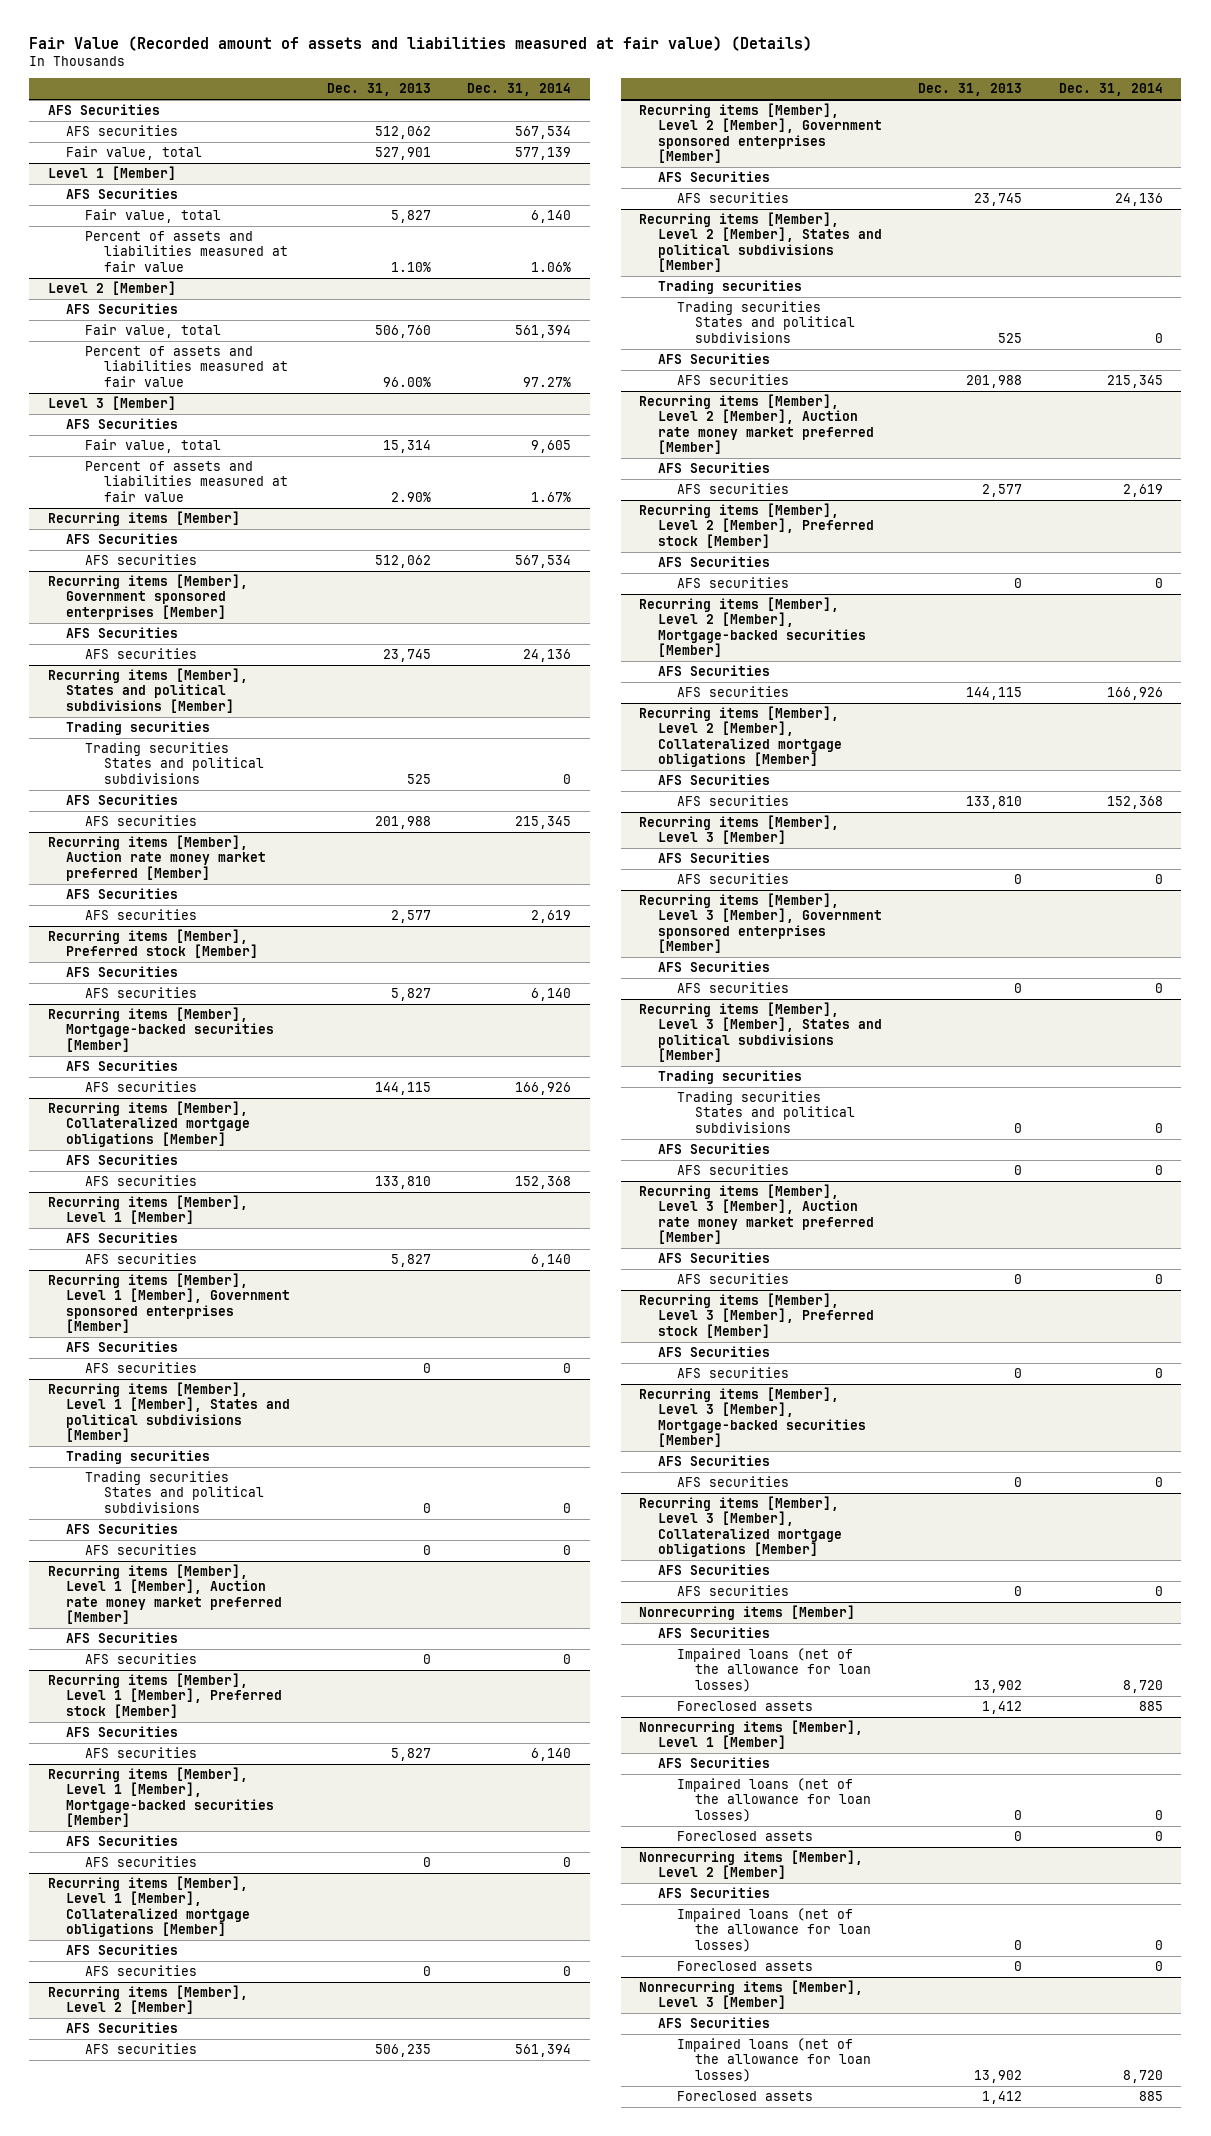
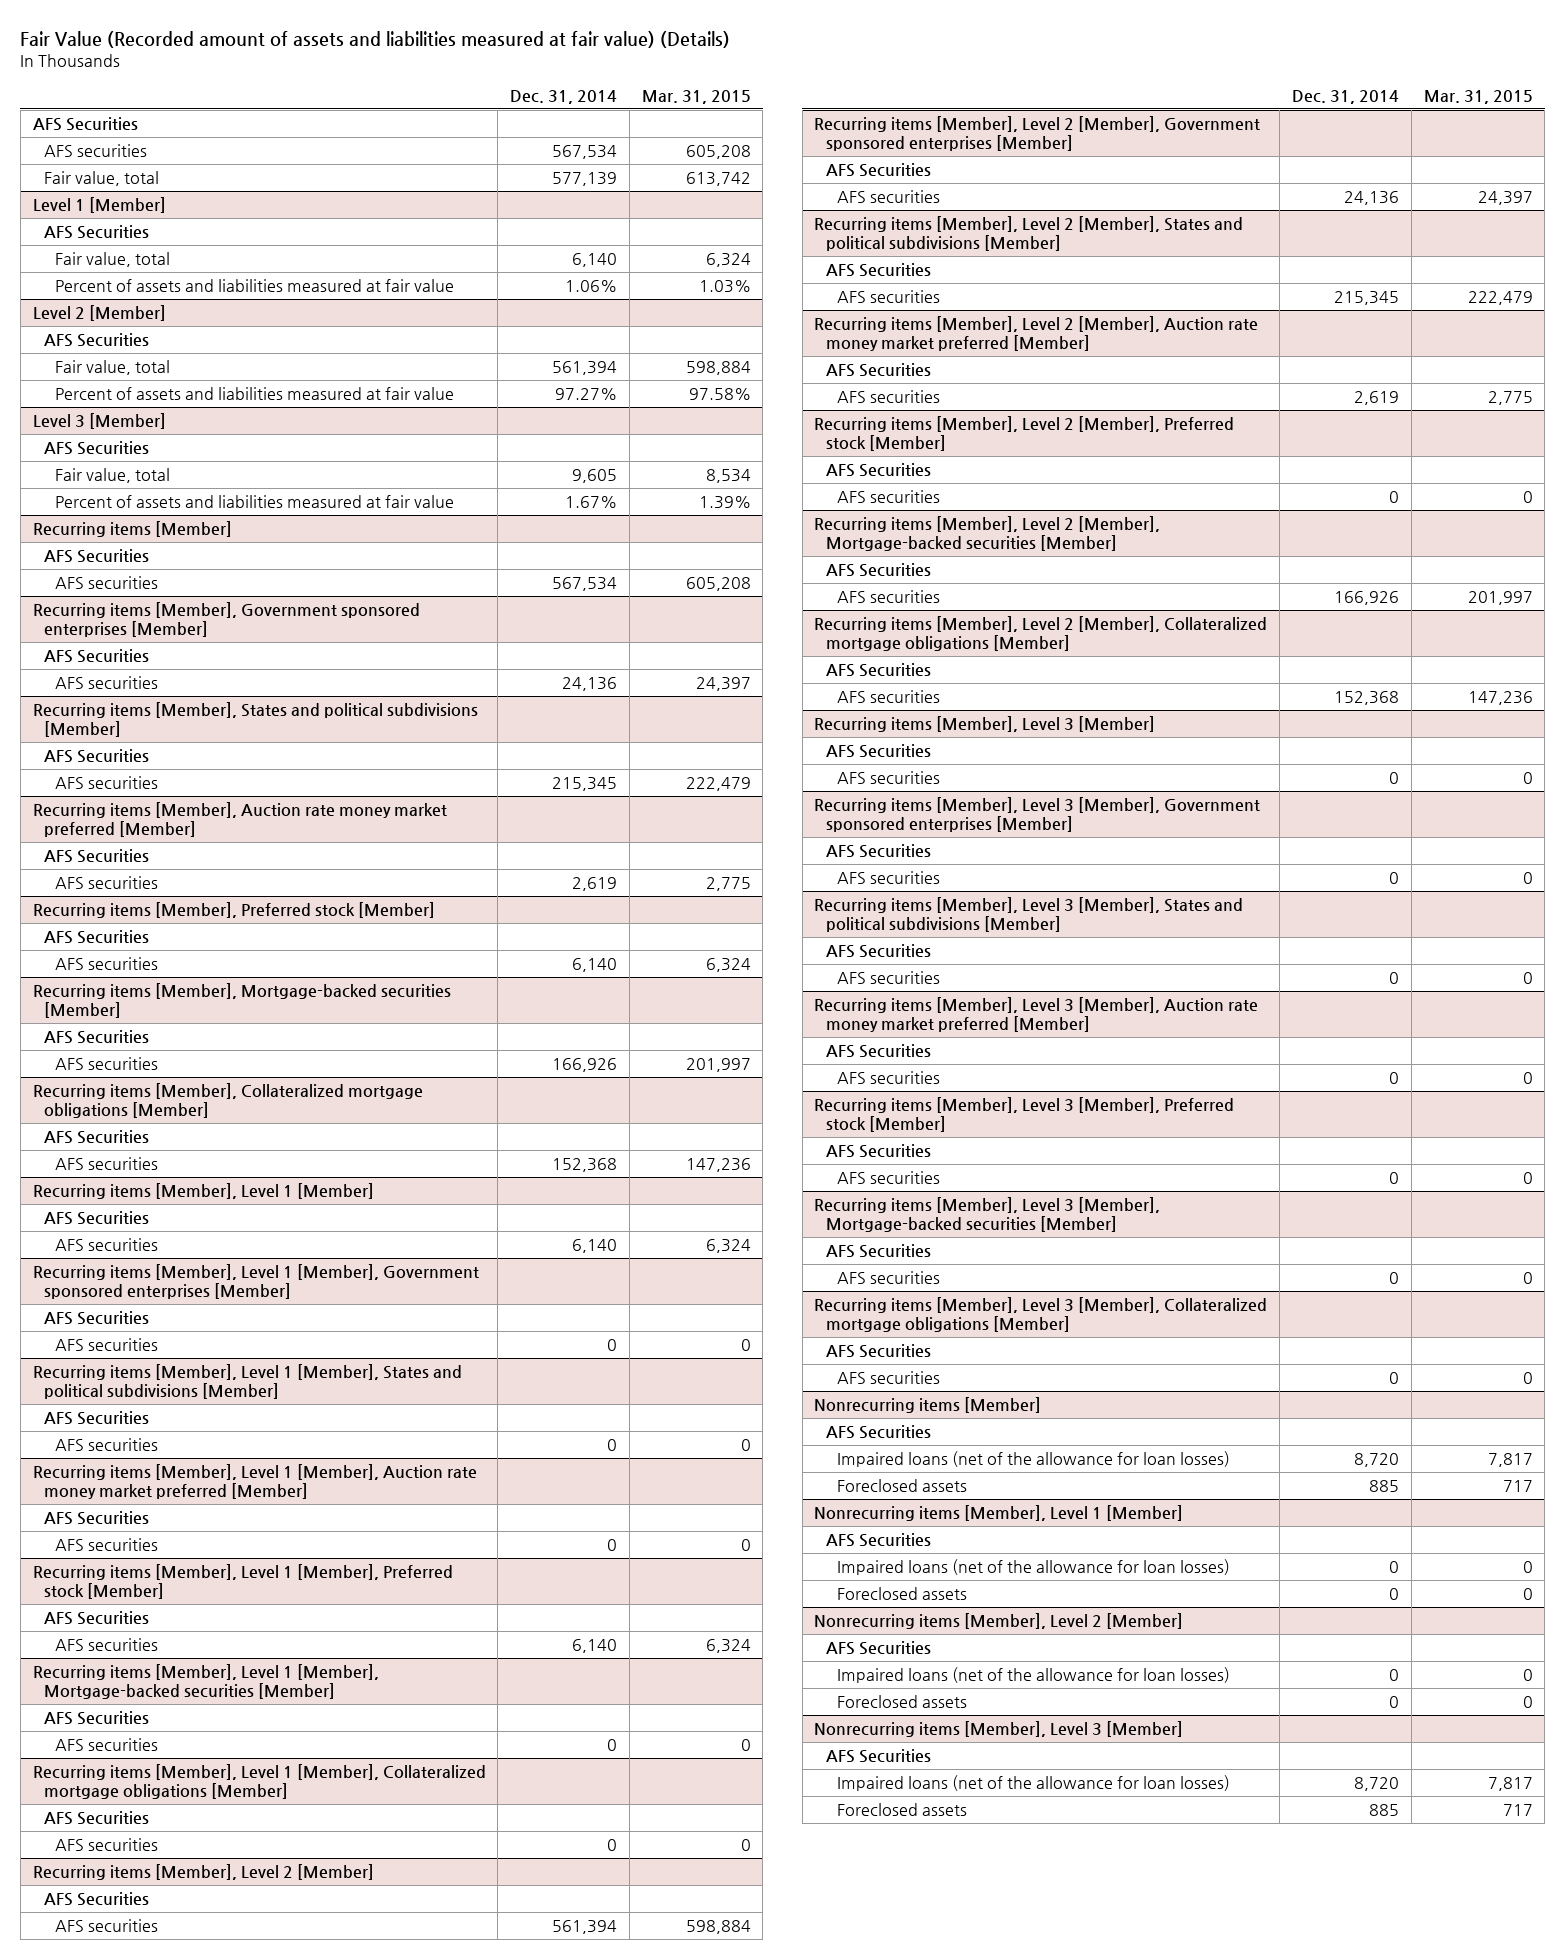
- | Dec. 31, 2013 | Dec. 31, 2014
+ | Dec. 31, 2014 | Mar. 31, 2015
@ Recurring items [Member], States and political subdivisions [Member]
- Trading securities
- Trading securities States and political subdivisions | 525 | 0
@ Recurring items [Member], Level 1 [Member], States and political subdivisions [Member]
- Trading securities
- Trading securities States and political subdivisions | 0 | 0
@ Recurring items [Member], Level 2 [Member], States and political subdivisions [Member]
- Trading securities
- Trading securities States and political subdivisions | 525 | 0
@ Recurring items [Member], Level 3 [Member], States and political subdivisions [Member]
- Trading securities
- Trading securities States and political subdivisions | 0 | 0

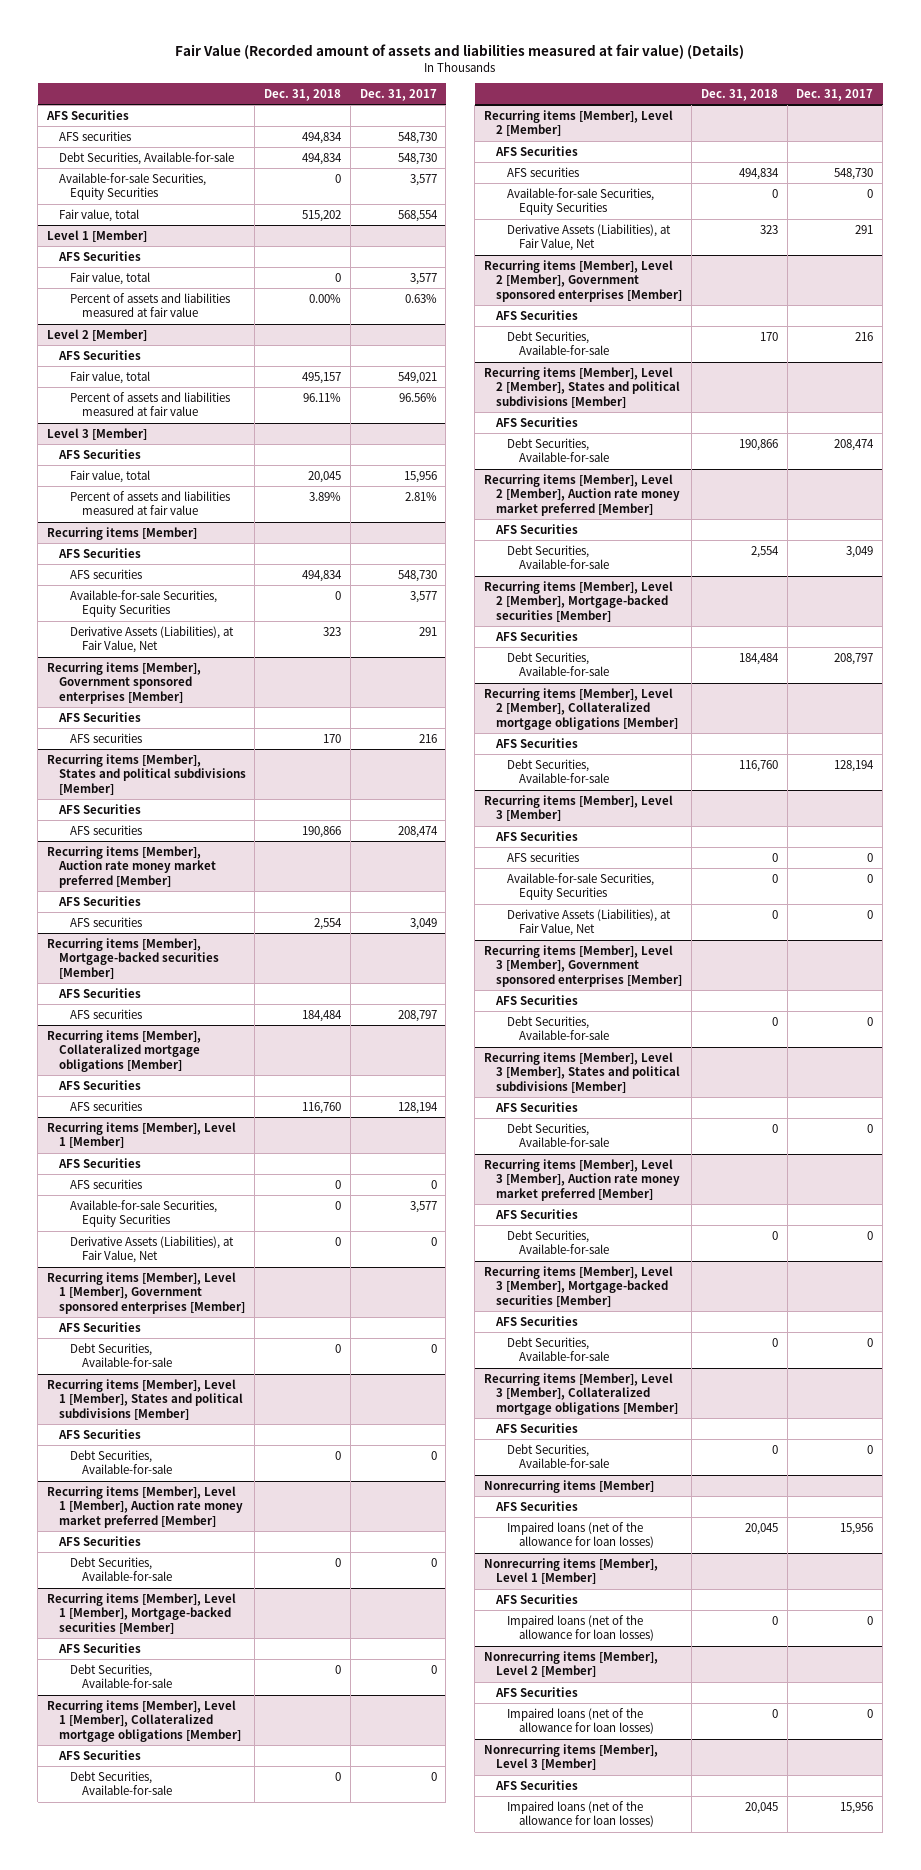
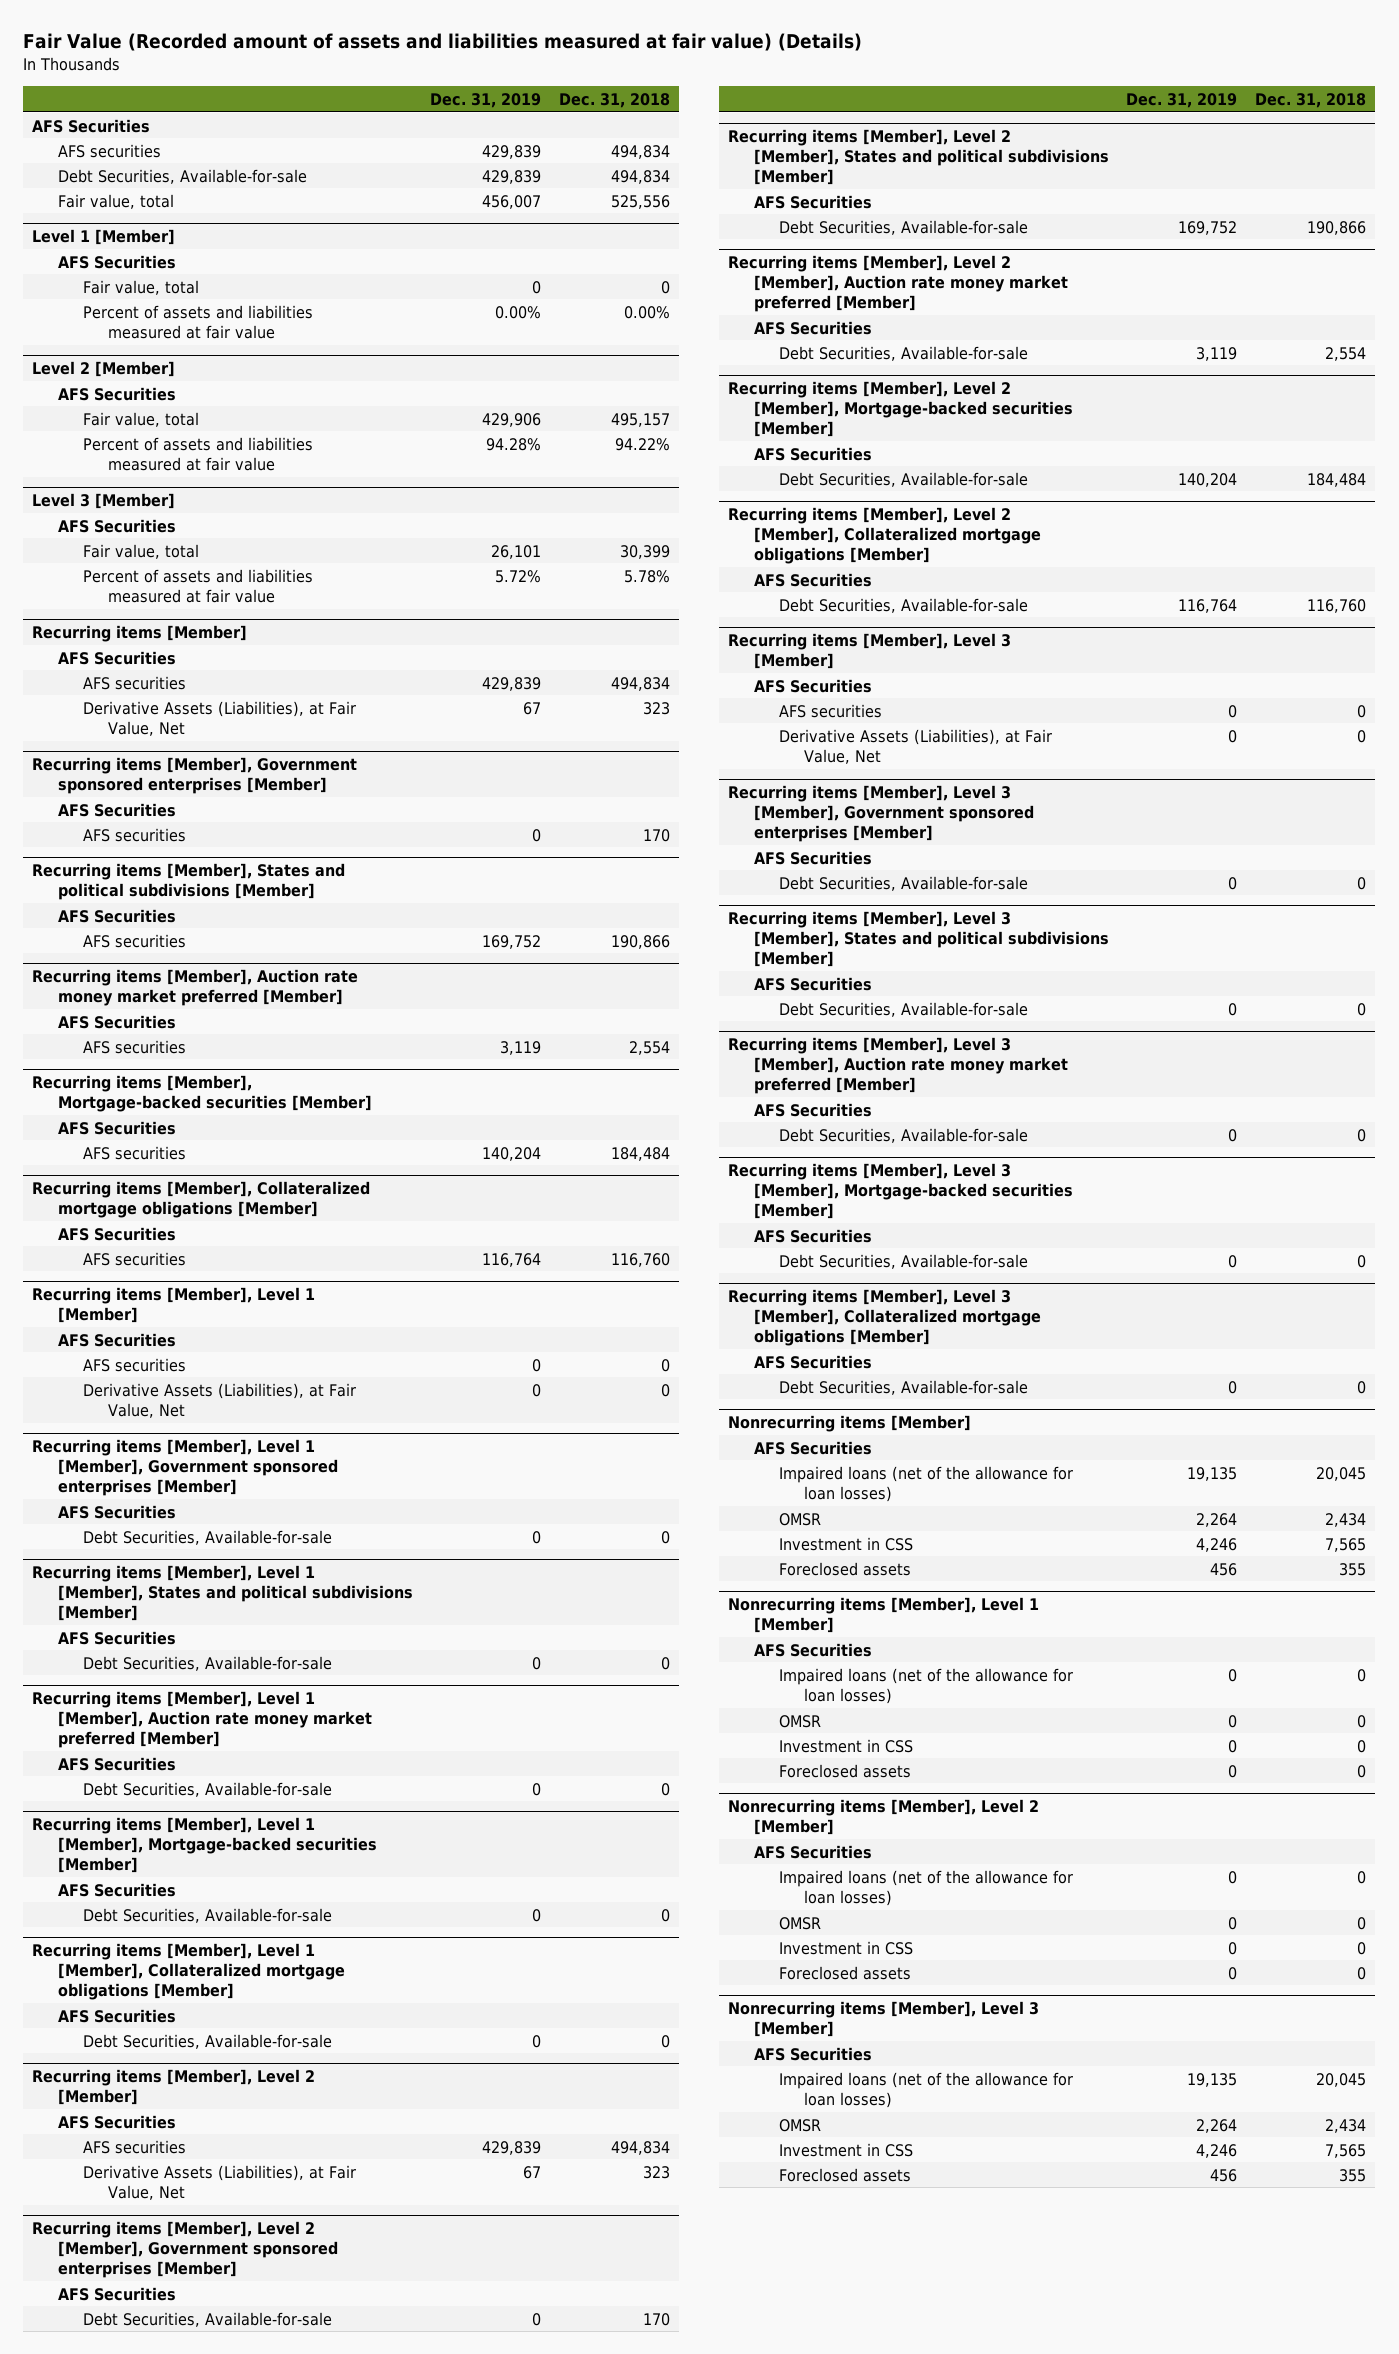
- | Dec. 31, 2018 | Dec. 31, 2017
+ | Dec. 31, 2019 | Dec. 31, 2018
- Available-for-sale Securities, Equity Securities | 0 | 3,577
- Fair value, total | 515,202 | 568,554
+ Fair value, total | 456,007 | 525,556
@ Level 2 [Member]
- Percent of assets and liabilities measured at fair value | 96.11% | 96.56%
+ Percent of assets and liabilities measured at fair value | 94.28% | 94.22%
@ Level 3 [Member]
- Fair value, total | 20,045 | 15,956
- Percent of assets and liabilities measured at fair value | 3.89% | 2.81%
+ Fair value, total | 26,101 | 30,399
+ Percent of assets and liabilities measured at fair value | 5.72% | 5.78%
@ Recurring items [Member]
- Available-for-sale Securities, Equity Securities | 0 | 3,577
@ Recurring items [Member], Level 1 [Member]
- Available-for-sale Securities, Equity Securities | 0 | 3,577
@ Recurring items [Member], Level 2 [Member]
- Available-for-sale Securities, Equity Securities | 0 | 0
@ Recurring items [Member], Level 3 [Member]
- Available-for-sale Securities, Equity Securities | 0 | 0
@ Nonrecurring items [Member]
+ OMSR | 2,264 | 2,434
+ Investment in CSS | 4,246 | 7,565
+ Foreclosed assets | 456 | 355
@ Nonrecurring items [Member], Level 1 [Member]
+ OMSR | 0 | 0
+ Investment in CSS | 0 | 0
+ Foreclosed assets | 0 | 0
@ Nonrecurring items [Member], Level 2 [Member]
+ OMSR | 0 | 0
+ Investment in CSS | 0 | 0
+ Foreclosed assets | 0 | 0
@ Nonrecurring items [Member], Level 3 [Member]
+ OMSR | 2,264 | 2,434
+ Investment in CSS | 4,246 | 7,565
+ Foreclosed assets | 456 | 355

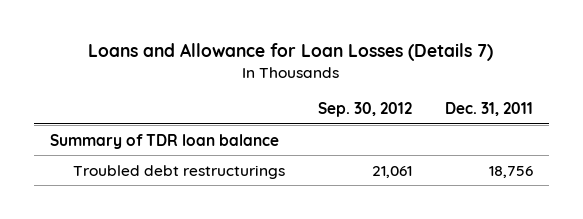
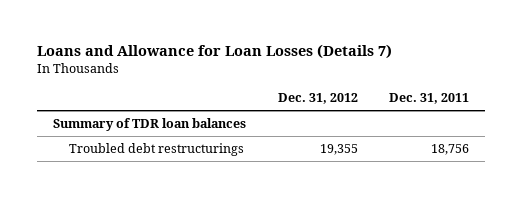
- | Sep. 30, 2012 | Dec. 31, 2011
+ | Dec. 31, 2012 | Dec. 31, 2011
- Summary of TDR loan balance
+ Summary of TDR loan balances

